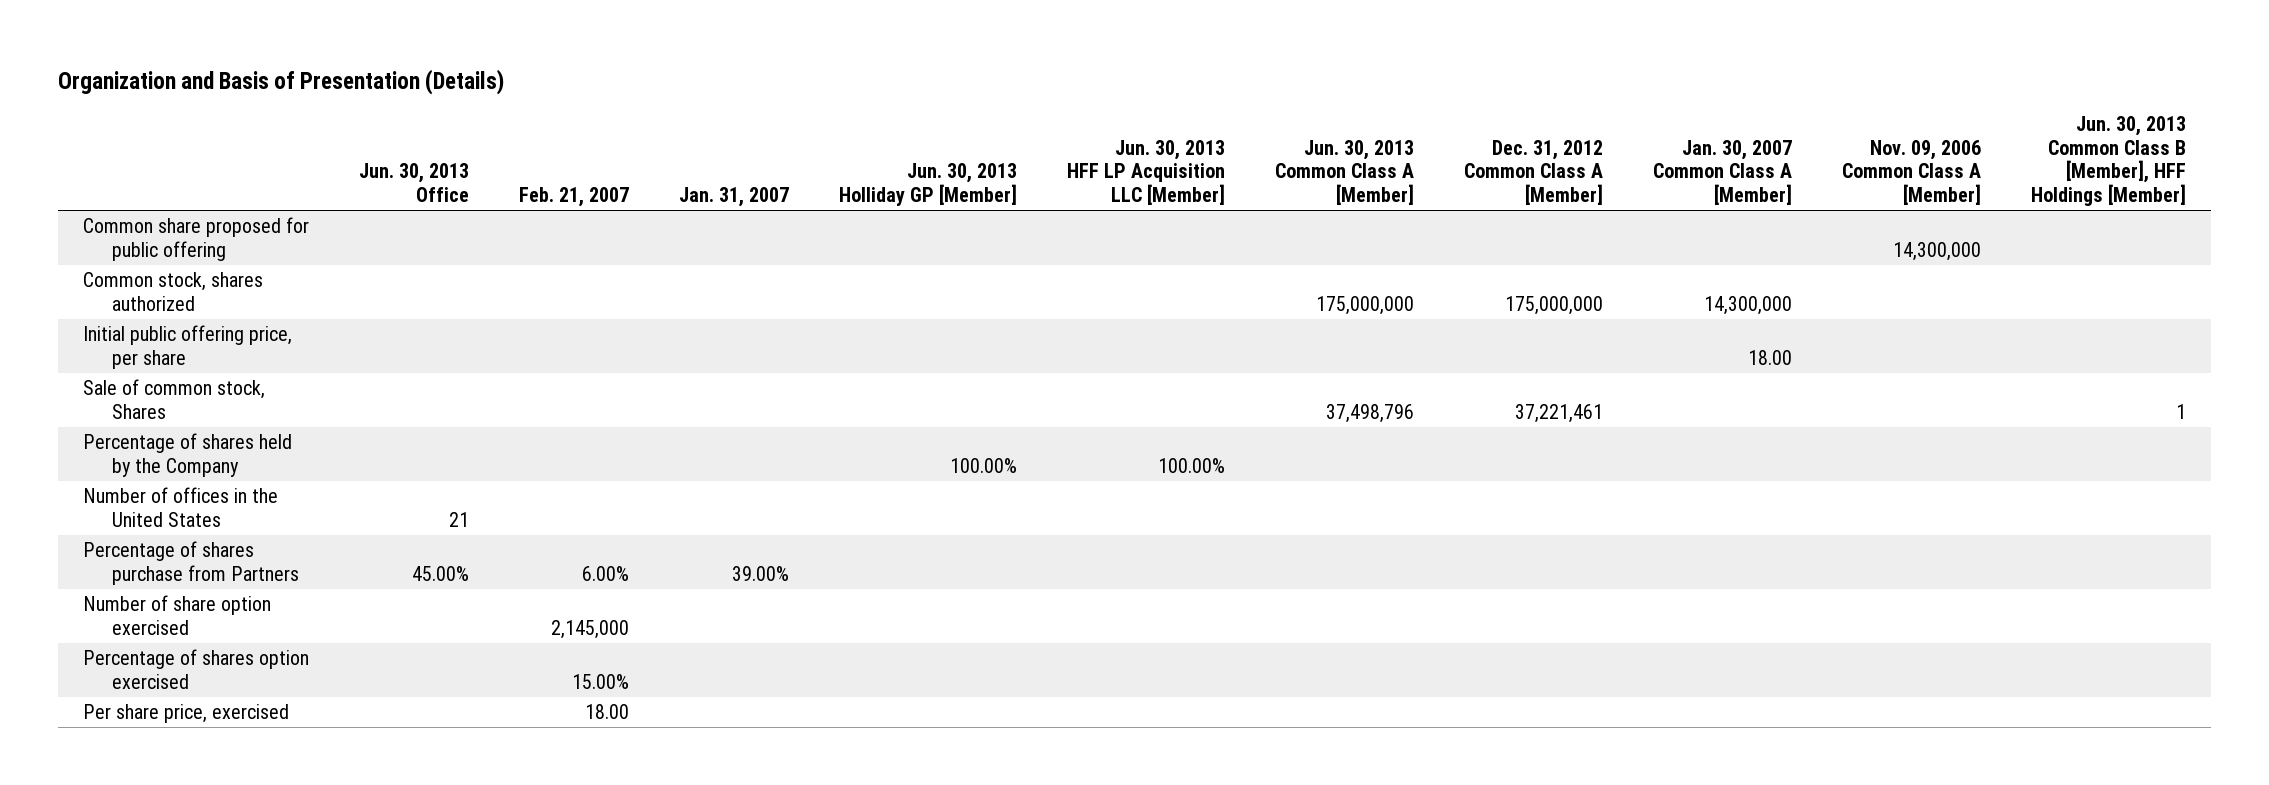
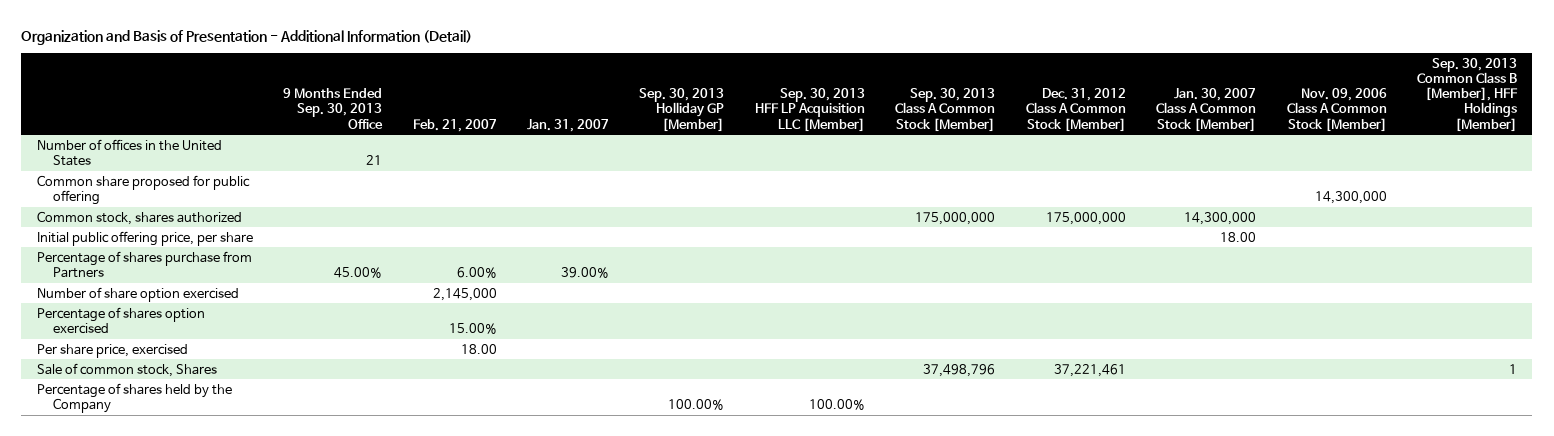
- Organization and Basis of Presentation (Details)
+ Organization and Basis of Presentation - Additional Information (Detail)
- | Jun. 30, 2013 Office | Feb. 21, 2007 | Jan. 31, 2007 | Jun. 30, 2013 Holliday GP [Member] | Jun. 30, 2013 HFF LP Acquisition LLC [Member] | Jun. 30, 2013 Common Class A [Member] | Dec. 31, 2012 Common Class A [Member] | Jan. 30, 2007 Common Class A [Member] | Nov. 09, 2006 Common Class A [Member] | Jun. 30, 2013 Common Class B [Member], HFF Holdings [Member]
+ | 9 Months Ended Sep. 30, 2013 Office | Feb. 21, 2007 | Jan. 31, 2007 | Sep. 30, 2013 Holliday GP [Member] | Sep. 30, 2013 HFF LP Acquisition LLC [Member] | Sep. 30, 2013 Class A Common Stock [Member] | Dec. 31, 2012 Class A Common Stock [Member] | Jan. 30, 2007 Class A Common Stock [Member] | Nov. 09, 2006 Class A Common Stock [Member] | Sep. 30, 2013 Common Class B [Member], HFF Holdings [Member]
moved up: Number of offices in the United States | 21 | | | | | | | | |
moved down: Sale of common stock, Shares | | | | | | 37,498,796 | 37,221,461 | | | 1
moved down: Percentage of shares held by the Company | | | | 100.00% | 100.00% | | | | |

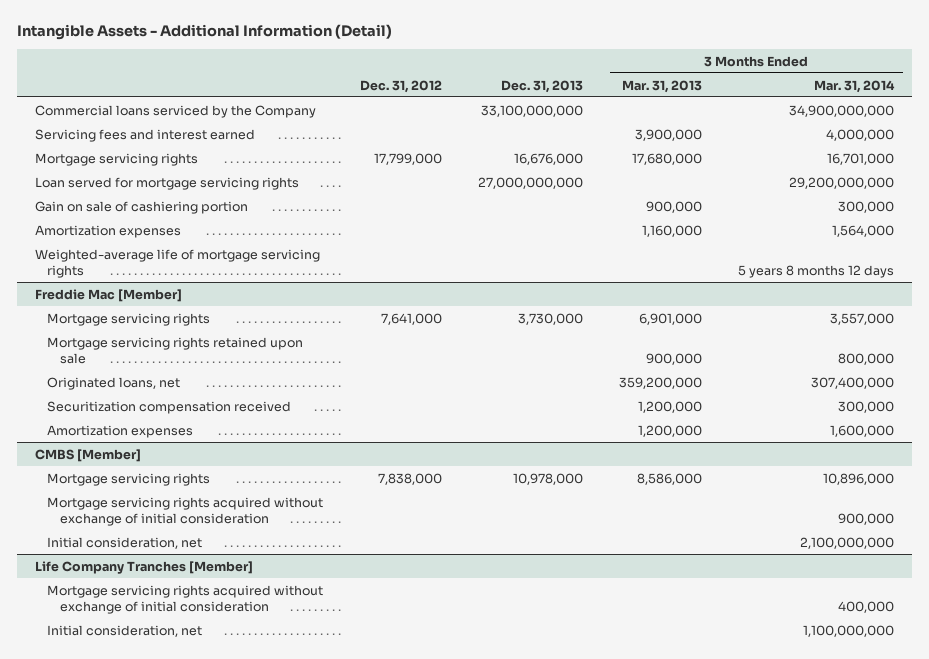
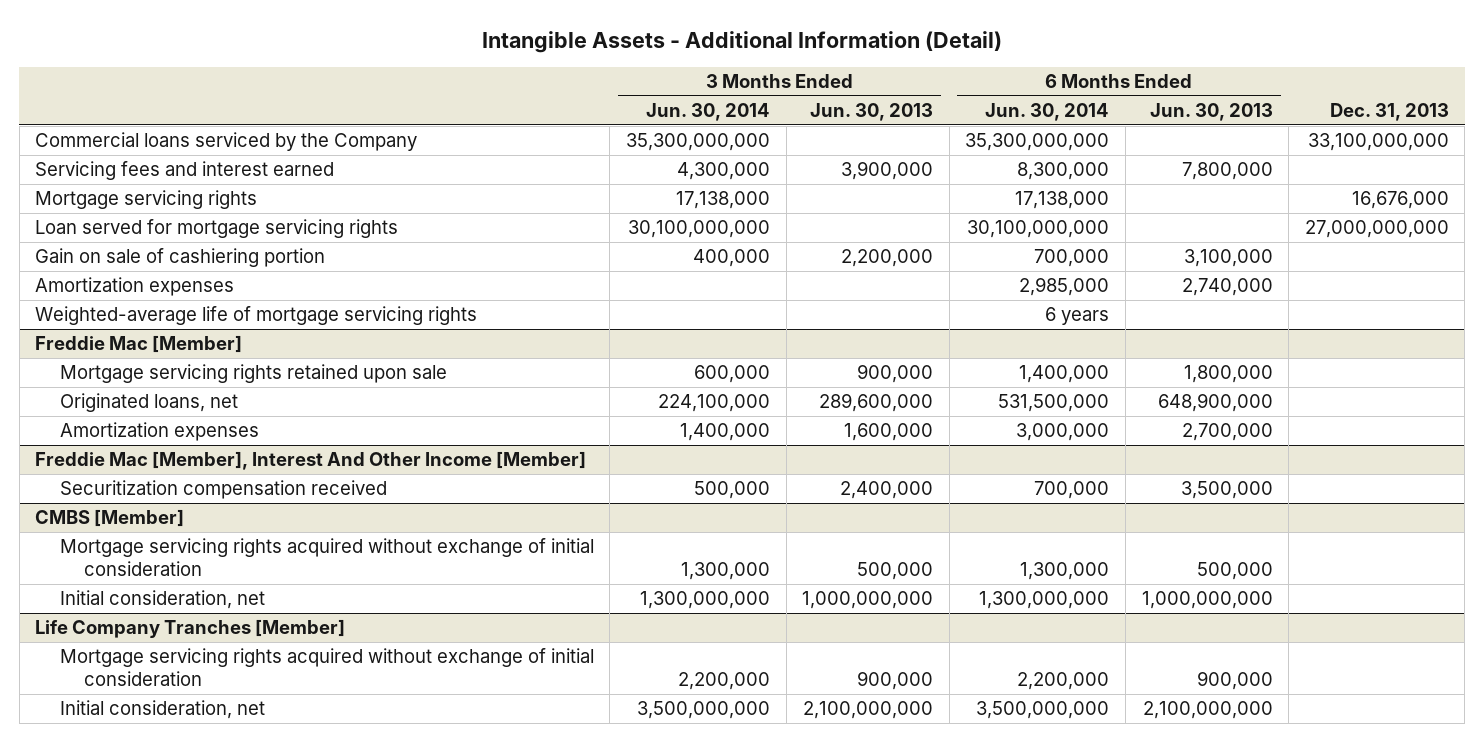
- | Dec. 31, 2012 | Dec. 31, 2013 | 3 Months Ended Mar. 31, 2013 | 3 Months Ended Mar. 31, 2014
+ | 3 Months Ended Jun. 30, 2014 | 3 Months Ended Jun. 30, 2013 | 6 Months Ended Jun. 30, 2014 | 6 Months Ended Jun. 30, 2013 | Dec. 31, 2013
@ Freddie Mac [Member]
- Mortgage servicing rights | 7,641,000 | 3,730,000 | 6,901,000 | 3,557,000
- Securitization compensation received | | | 1,200,000 | 300,000
+ Freddie Mac [Member], Interest And Other Income [Member]
+ Securitization compensation received | 500,000 | 2,400,000 | 700,000 | 3,500,000 |
@ CMBS [Member]
- Mortgage servicing rights | 7,838,000 | 10,978,000 | 8,586,000 | 10,896,000

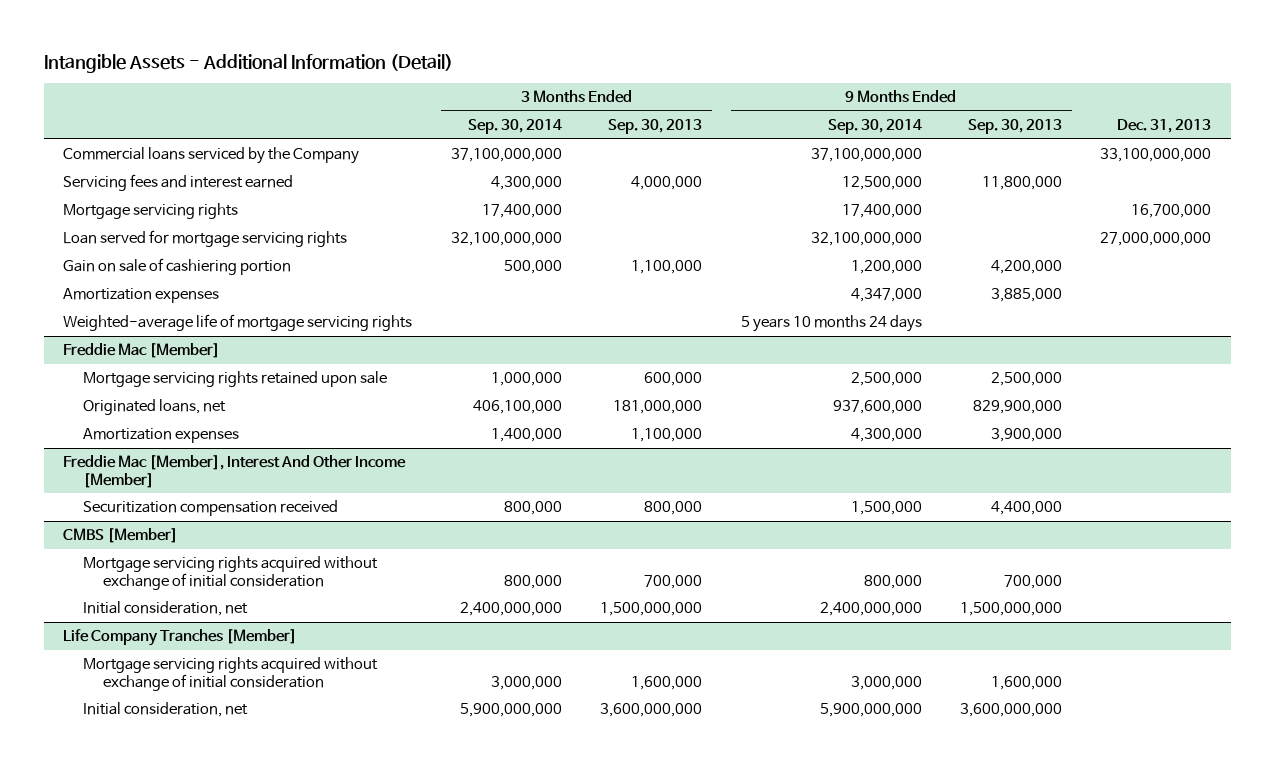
- | 3 Months Ended Jun. 30, 2014 | 3 Months Ended Jun. 30, 2013 | 6 Months Ended Jun. 30, 2014 | 6 Months Ended Jun. 30, 2013 | Dec. 31, 2013
+ | 3 Months Ended Sep. 30, 2014 | 3 Months Ended Sep. 30, 2013 | 9 Months Ended Sep. 30, 2014 | 9 Months Ended Sep. 30, 2013 | Dec. 31, 2013
- Mortgage servicing rights | 17,138,000 | | 17,138,000 | | 16,676,000
+ Mortgage servicing rights | 17,400,000 | | 17,400,000 | | 16,700,000

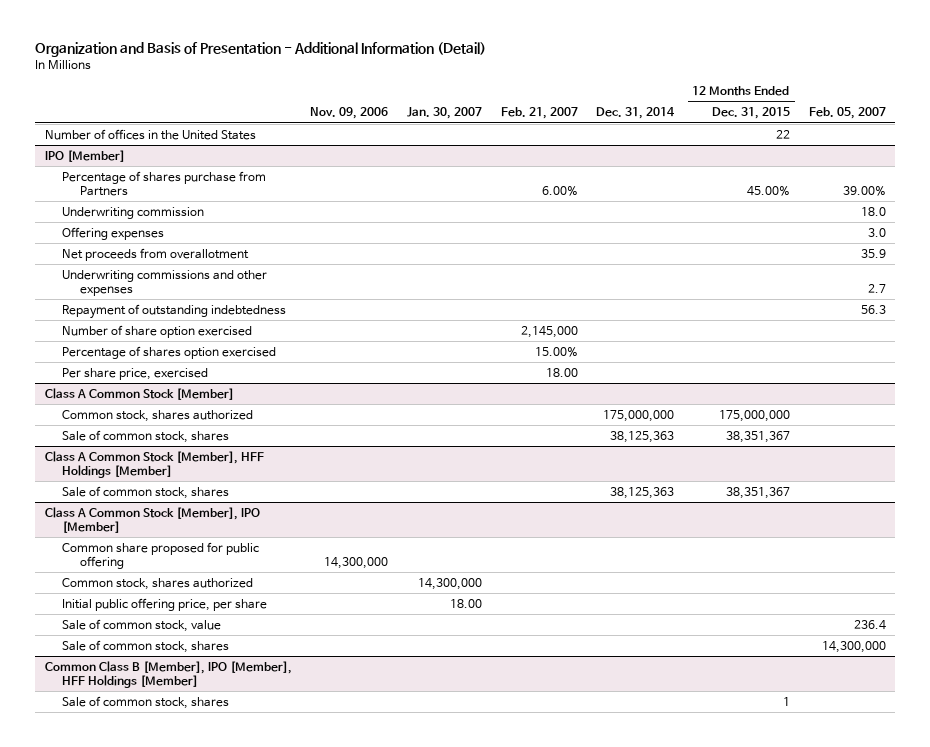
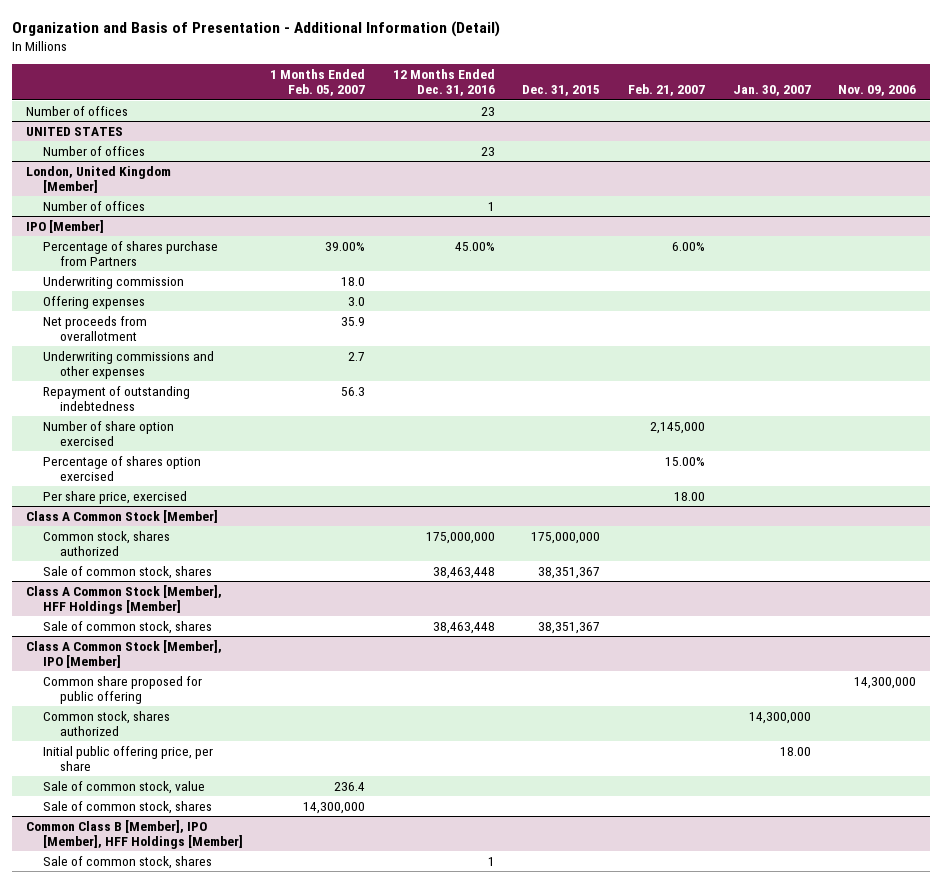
- | Nov. 09, 2006 | Jan. 30, 2007 | Feb. 21, 2007 | Dec. 31, 2014 | 12 Months Ended Dec. 31, 2015 | Feb. 05, 2007
+ | 1 Months Ended Feb. 05, 2007 | 12 Months Ended Dec. 31, 2016 | Dec. 31, 2015 | Feb. 21, 2007 | Jan. 30, 2007 | Nov. 09, 2006
- Number of offices in the United States | | | | | 22 |
+ Number of offices | | 23 | | | |
+ UNITED STATES
+ Number of offices | | 23 | | | |
+ London, United Kingdom [Member]
+ Number of offices | | 1 | | | |

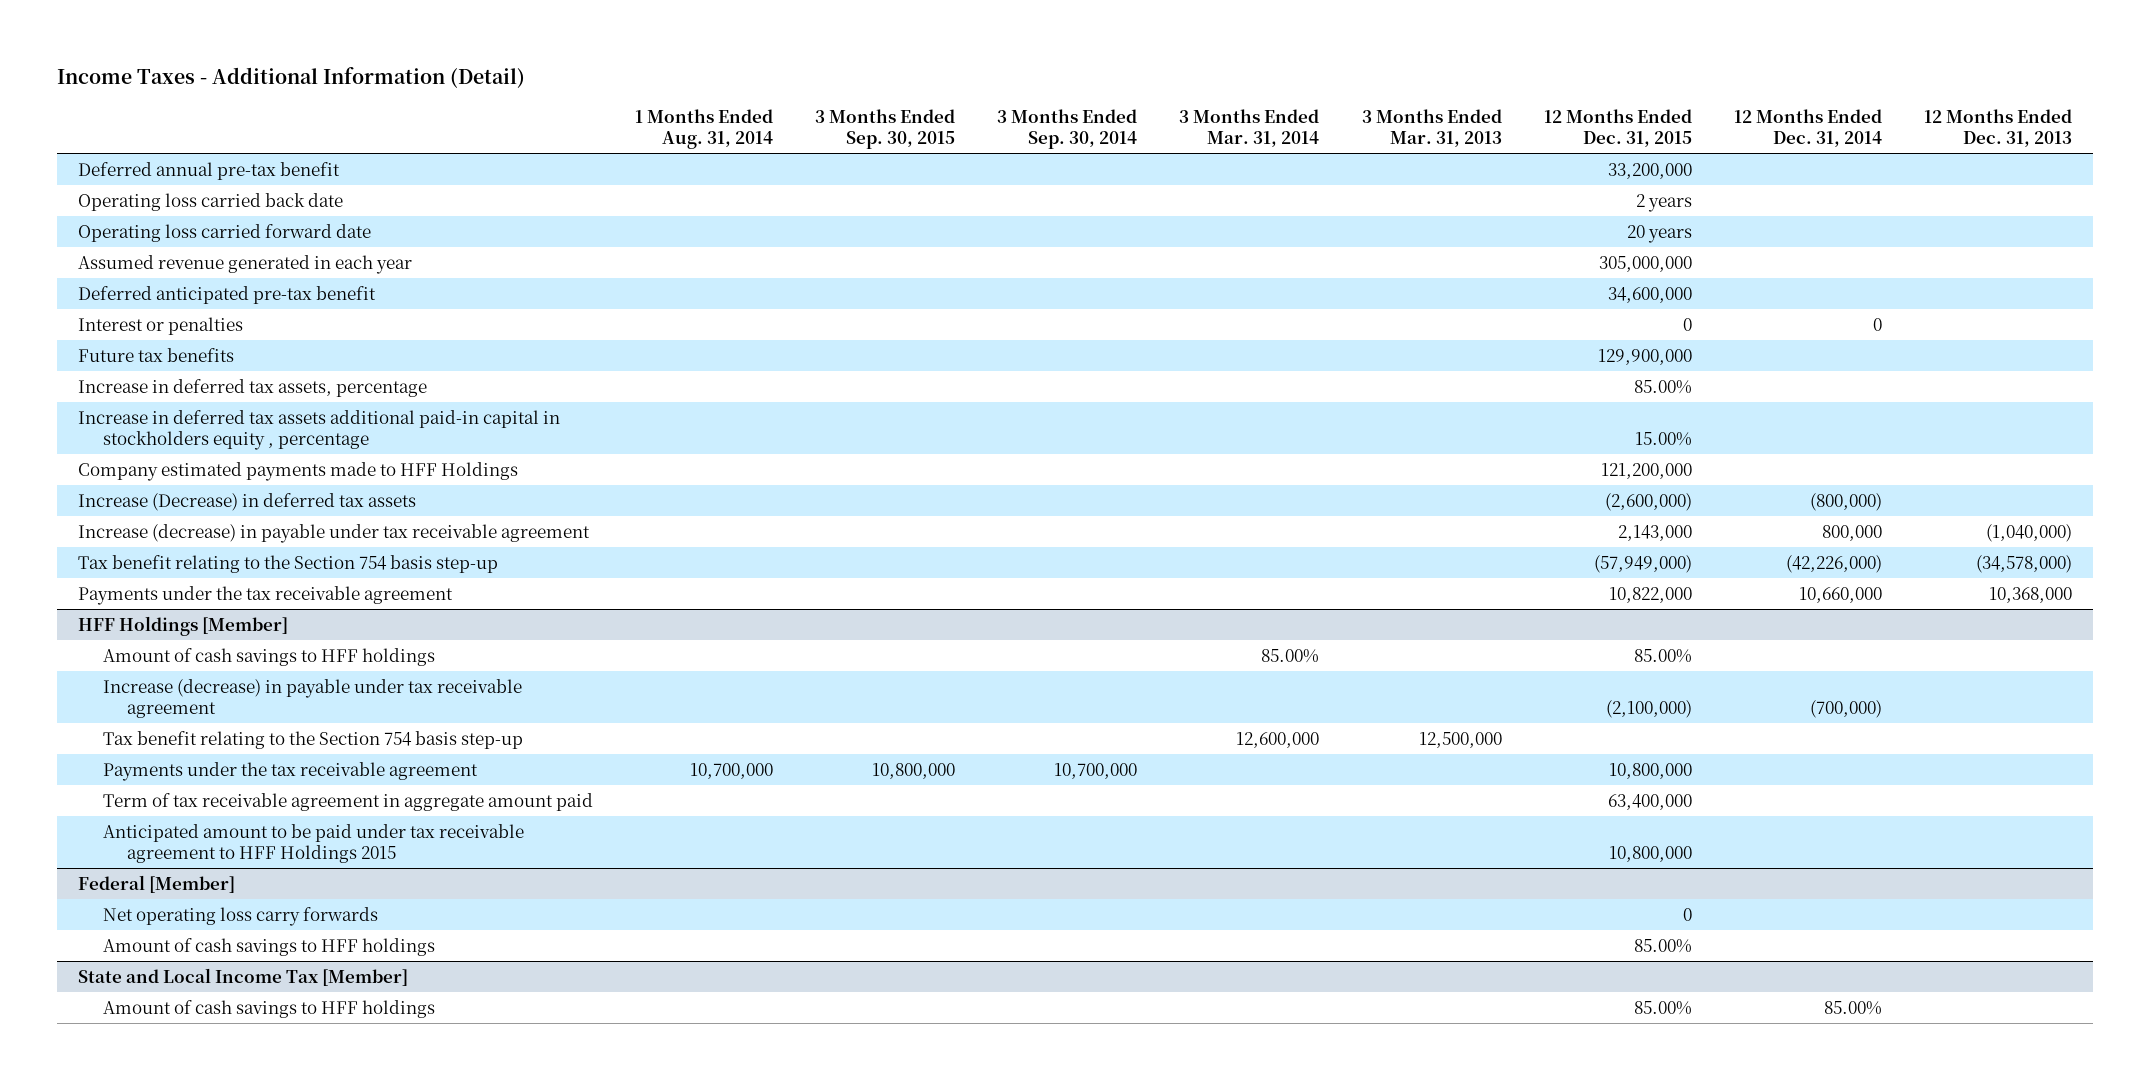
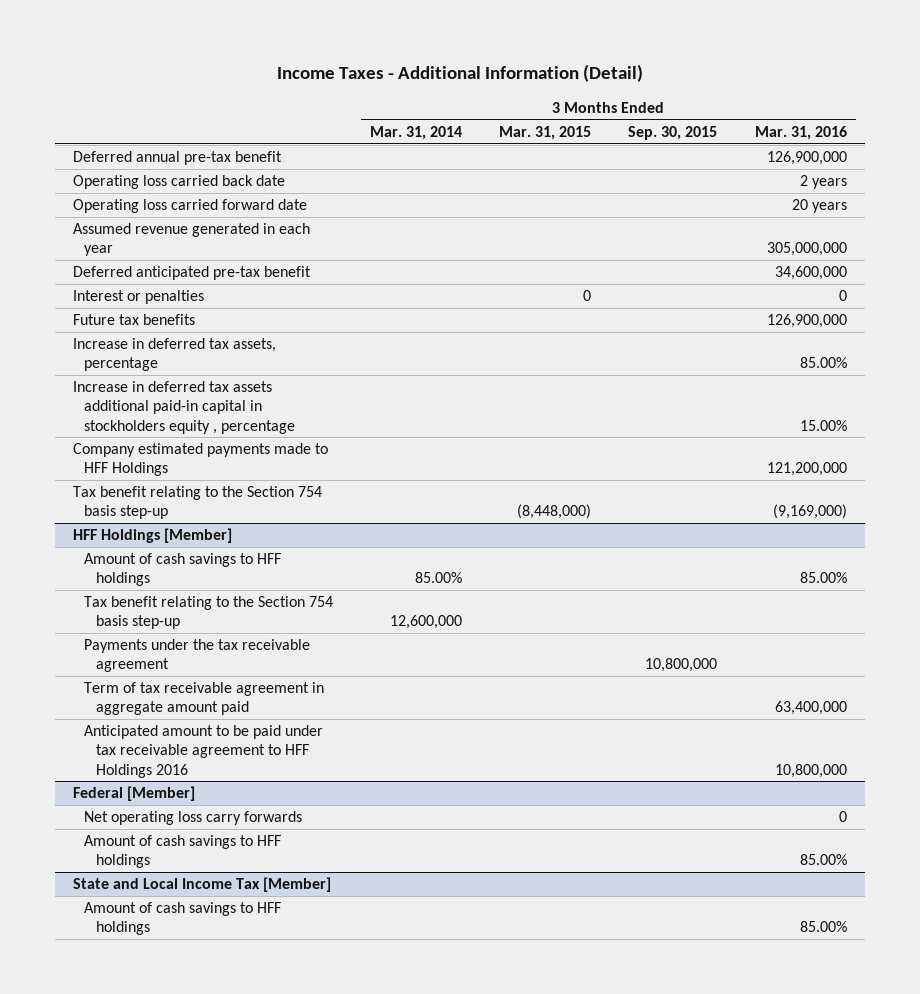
- | 1 Months Ended Aug. 31, 2014 | 3 Months Ended Sep. 30, 2015 | 3 Months Ended Sep. 30, 2014 | 3 Months Ended Mar. 31, 2014 | 3 Months Ended Mar. 31, 2013 | 12 Months Ended Dec. 31, 2015 | 12 Months Ended Dec. 31, 2014 | 12 Months Ended Dec. 31, 2013
+ | 3 Months Ended Mar. 31, 2014 | 3 Months Ended Mar. 31, 2015 | 3 Months Ended Sep. 30, 2015 | 3 Months Ended Mar. 31, 2016
- Increase (Decrease) in deferred tax assets | | | | | | (2,600,000) | (800,000) |
- Increase (decrease) in payable under tax receivable agreement | | | | | | 2,143,000 | 800,000 | (1,040,000)
- Payments under the tax receivable agreement | | | | | | 10,822,000 | 10,660,000 | 10,368,000
@ HFF Holdings [Member]
- Increase (decrease) in payable under tax receivable agreement | | | | | | (2,100,000) | (700,000) |
- Anticipated amount to be paid under tax receivable agreement to HFF Holdings 2015 | | | | | | 10,800,000 | |
+ Anticipated amount to be paid under tax receivable agreement to HFF Holdings 2016 | | | | 10,800,000

